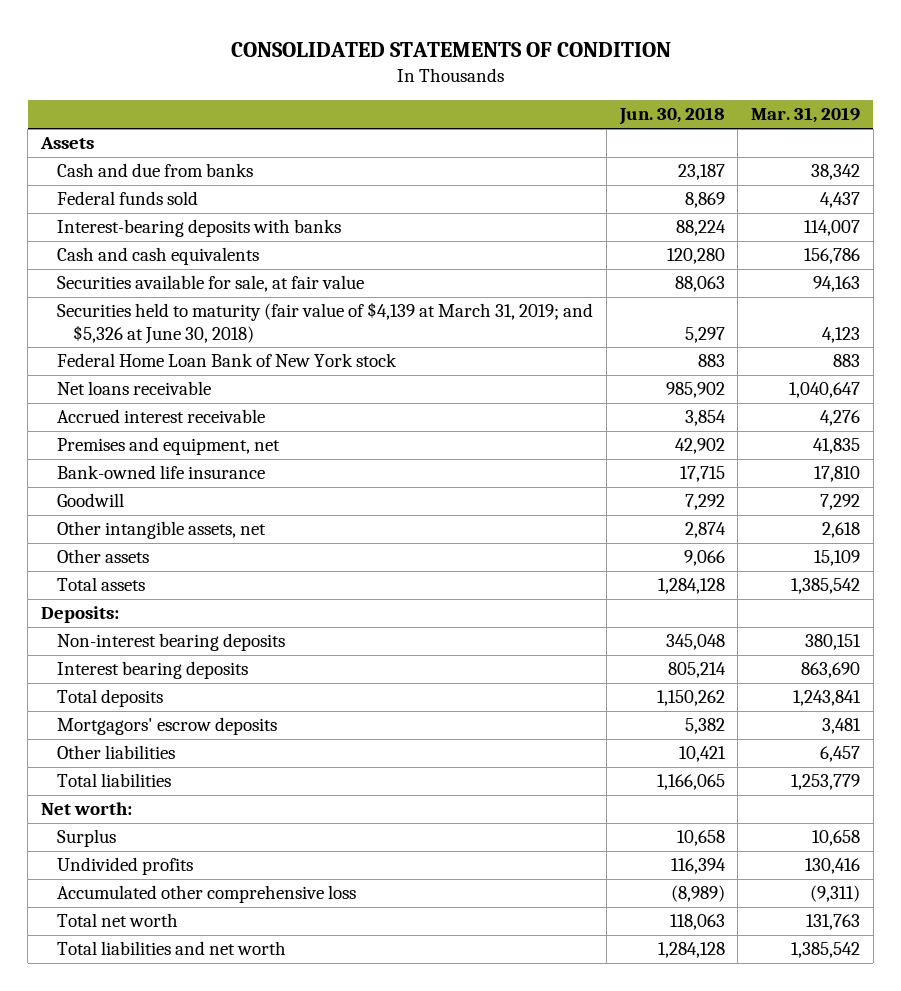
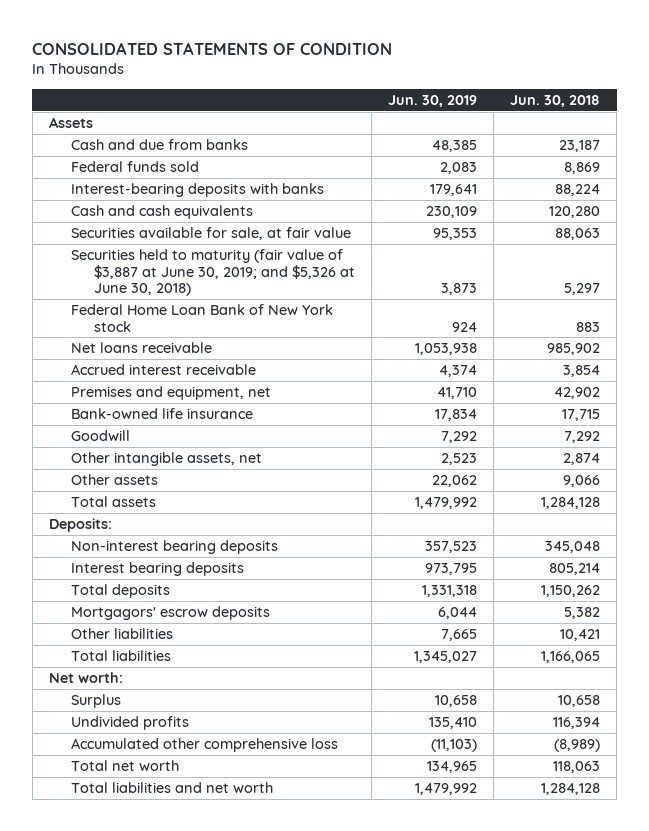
- | Jun. 30, 2018 | Mar. 31, 2019
+ | Jun. 30, 2019 | Jun. 30, 2018
- Securities held to maturity (fair value of $4,139 at March 31, 2019; and $5,326 at June 30, 2018) | 5,297 | 4,123
+ Securities held to maturity (fair value of $3,887 at June 30, 2019; and $5,326 at June 30, 2018) | 3,873 | 5,297

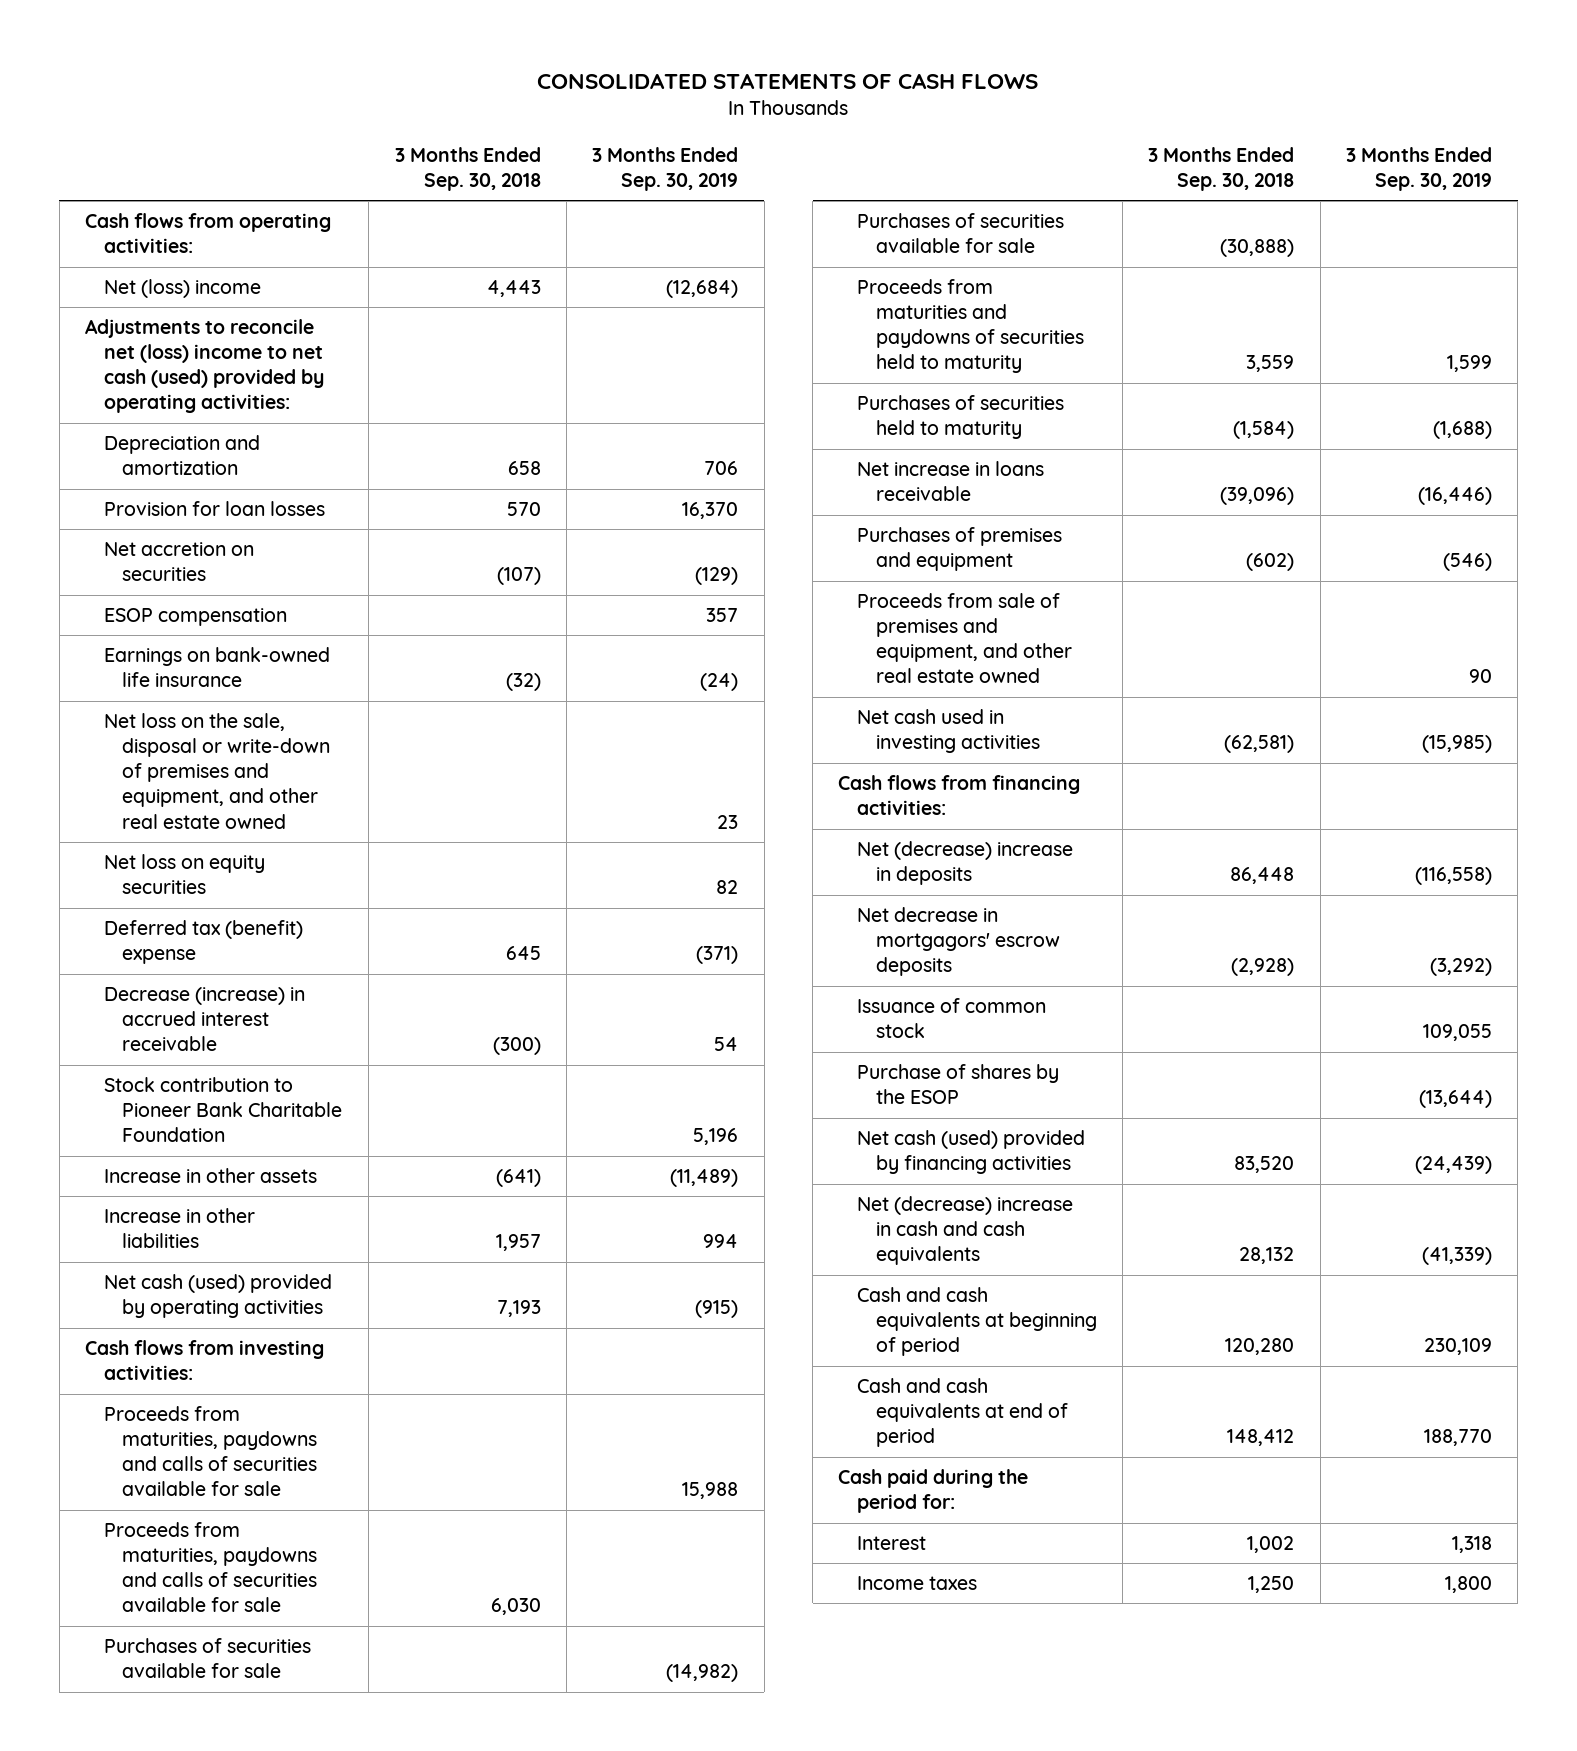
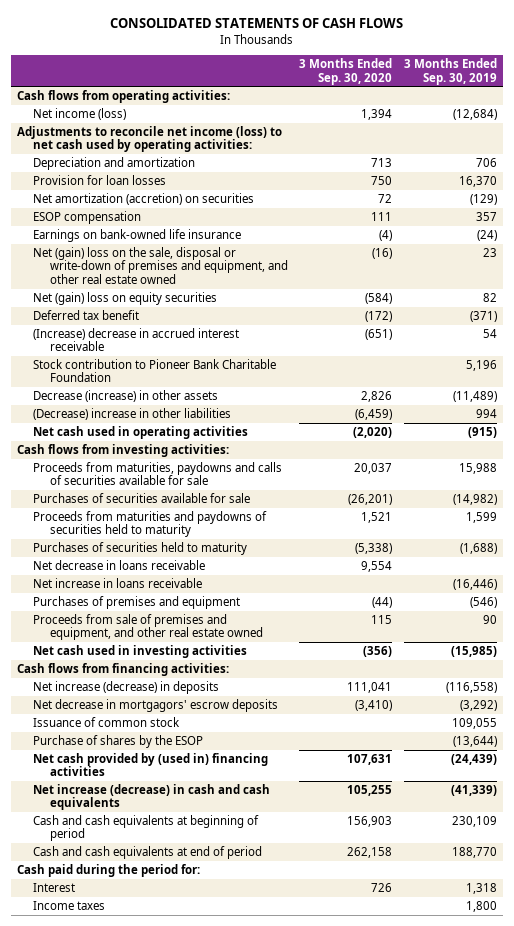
- | 3 Months Ended Sep. 30, 2018 | 3 Months Ended Sep. 30, 2019
+ | 3 Months Ended Sep. 30, 2020 | 3 Months Ended Sep. 30, 2019
- Net (loss) income | 4,443 | (12,684)
- Adjustments to reconcile net (loss) income to net cash (used) provided by operating activities:
+ Net income (loss) | 1,394 | (12,684)
+ Adjustments to reconcile net income (loss) to net cash used by operating activities:
- Net accretion on securities | (107) | (129)
+ Net amortization (accretion) on securities | 72 | (129)
- Net loss on the sale, disposal or write-down of premises and equipment, and other real estate owned | | 23
- Net loss on equity securities | | 82
- Deferred tax (benefit) expense | 645 | (371)
- Decrease (increase) in accrued interest receivable | (300) | 54
+ Net (gain) loss on the sale, disposal or write-down of premises and equipment, and other real estate owned | (16) | 23
+ Net (gain) loss on equity securities | (584) | 82
+ Deferred tax benefit | (172) | (371)
+ (Increase) decrease in accrued interest receivable | (651) | 54
- Increase in other assets | (641) | (11,489)
- Increase in other liabilities | 1,957 | 994
- Net cash (used) provided by operating activities | 7,193 | (915)
+ Decrease (increase) in other assets | 2,826 | (11,489)
+ (Decrease) increase in other liabilities | (6,459) | 994
+ Net cash used in operating activities | (2,020) | (915)
- Proceeds from maturities, paydowns and calls of securities available for sale | 6,030 |
- Purchases of securities available for sale | (30,888) |
+ Net decrease in loans receivable | 9,554 |
- Net (decrease) increase in deposits | 86,448 | (116,558)
+ Net increase (decrease) in deposits | 111,041 | (116,558)
- Net cash (used) provided by financing activities | 83,520 | (24,439)
- Net (decrease) increase in cash and cash equivalents | 28,132 | (41,339)
+ Net cash provided by (used in) financing activities | 107,631 | (24,439)
+ Net increase (decrease) in cash and cash equivalents | 105,255 | (41,339)

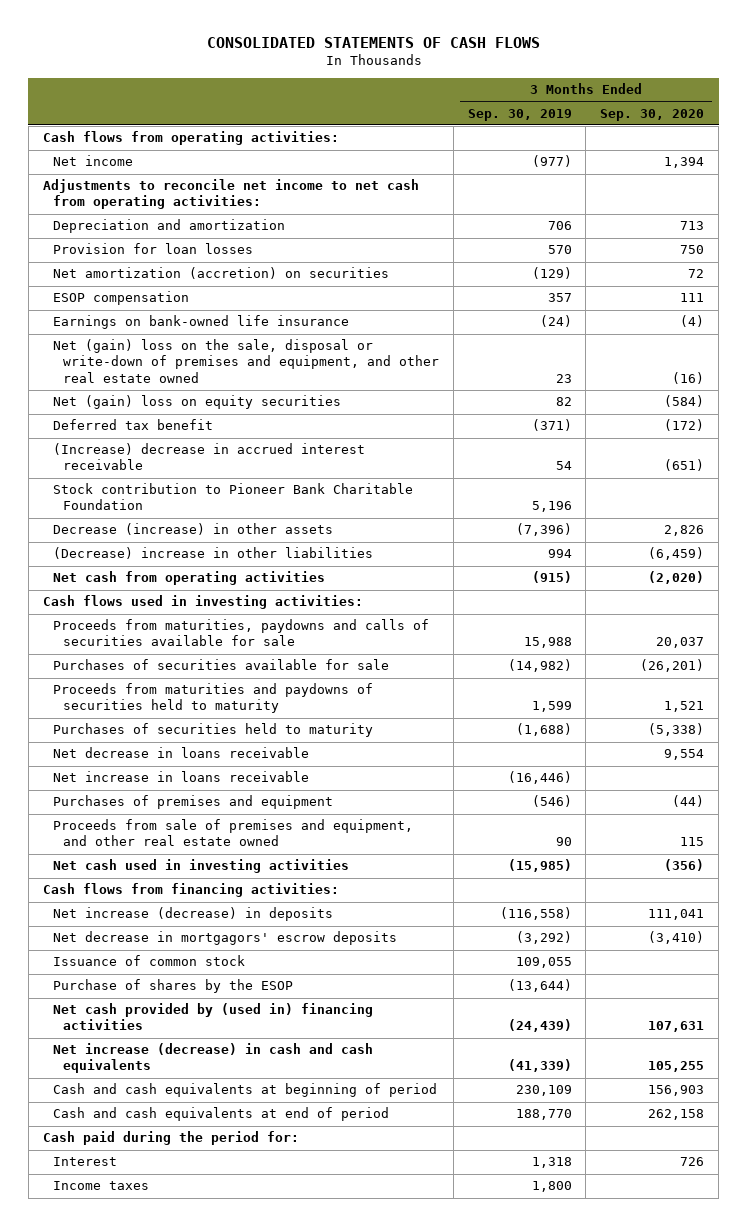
- | 3 Months Ended Sep. 30, 2020 | 3 Months Ended Sep. 30, 2019
+ | 3 Months Ended Sep. 30, 2019 | 3 Months Ended Sep. 30, 2020
- Net income (loss) | 1,394 | (12,684)
- Adjustments to reconcile net income (loss) to net cash used by operating activities:
+ Net income | (977) | 1,394
+ Adjustments to reconcile net income to net cash from operating activities:
- Provision for loan losses | 750 | 16,370
+ Provision for loan losses | 570 | 750
- Decrease (increase) in other assets | 2,826 | (11,489)
+ Decrease (increase) in other assets | (7,396) | 2,826
- Net cash used in operating activities | (2,020) | (915)
- Cash flows from investing activities:
+ Net cash from operating activities | (915) | (2,020)
+ Cash flows used in investing activities:

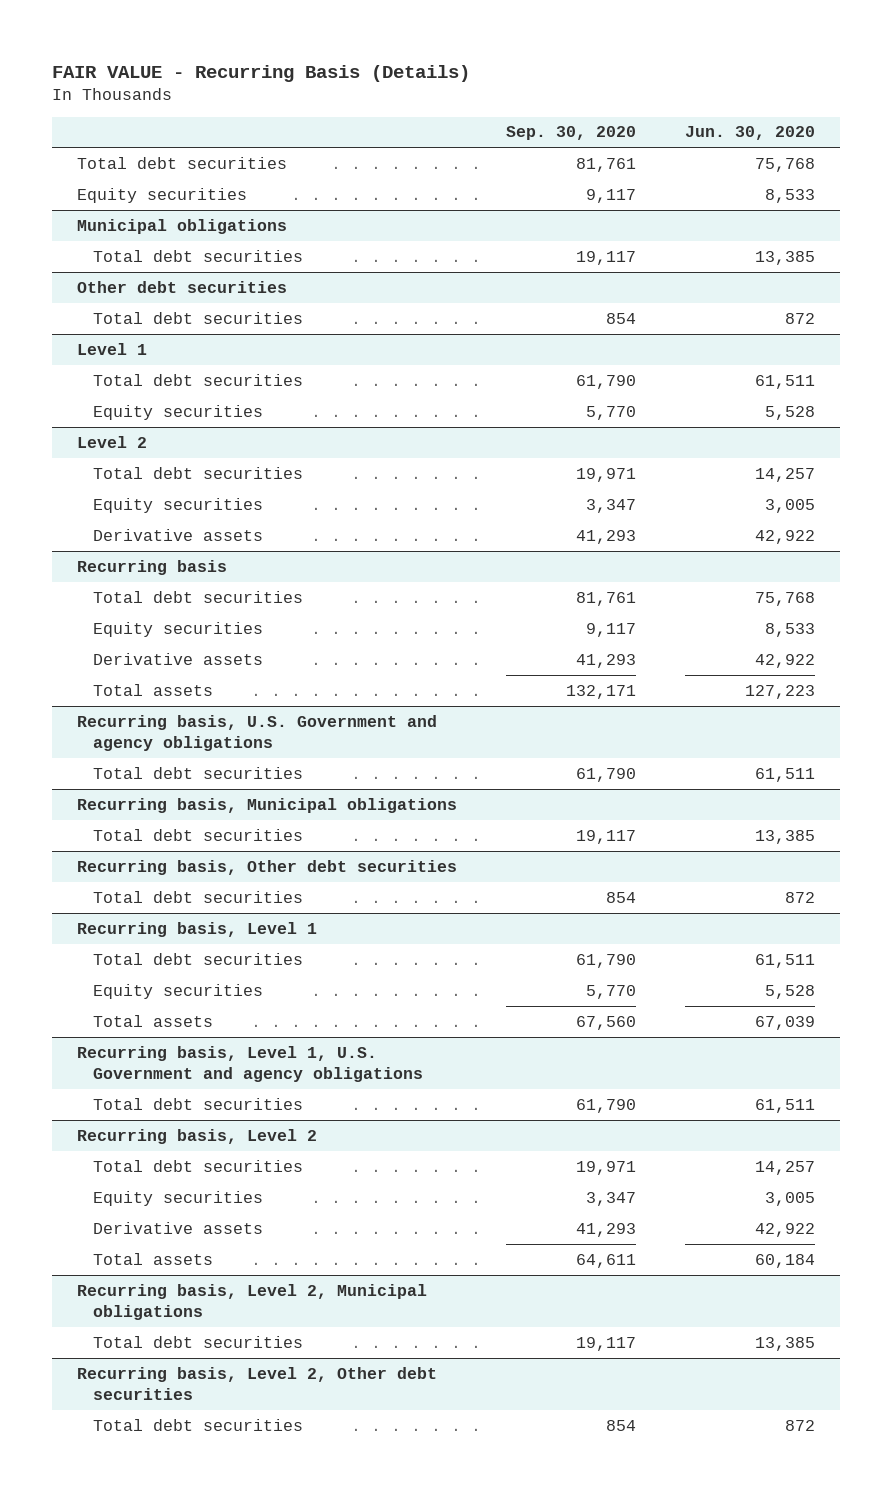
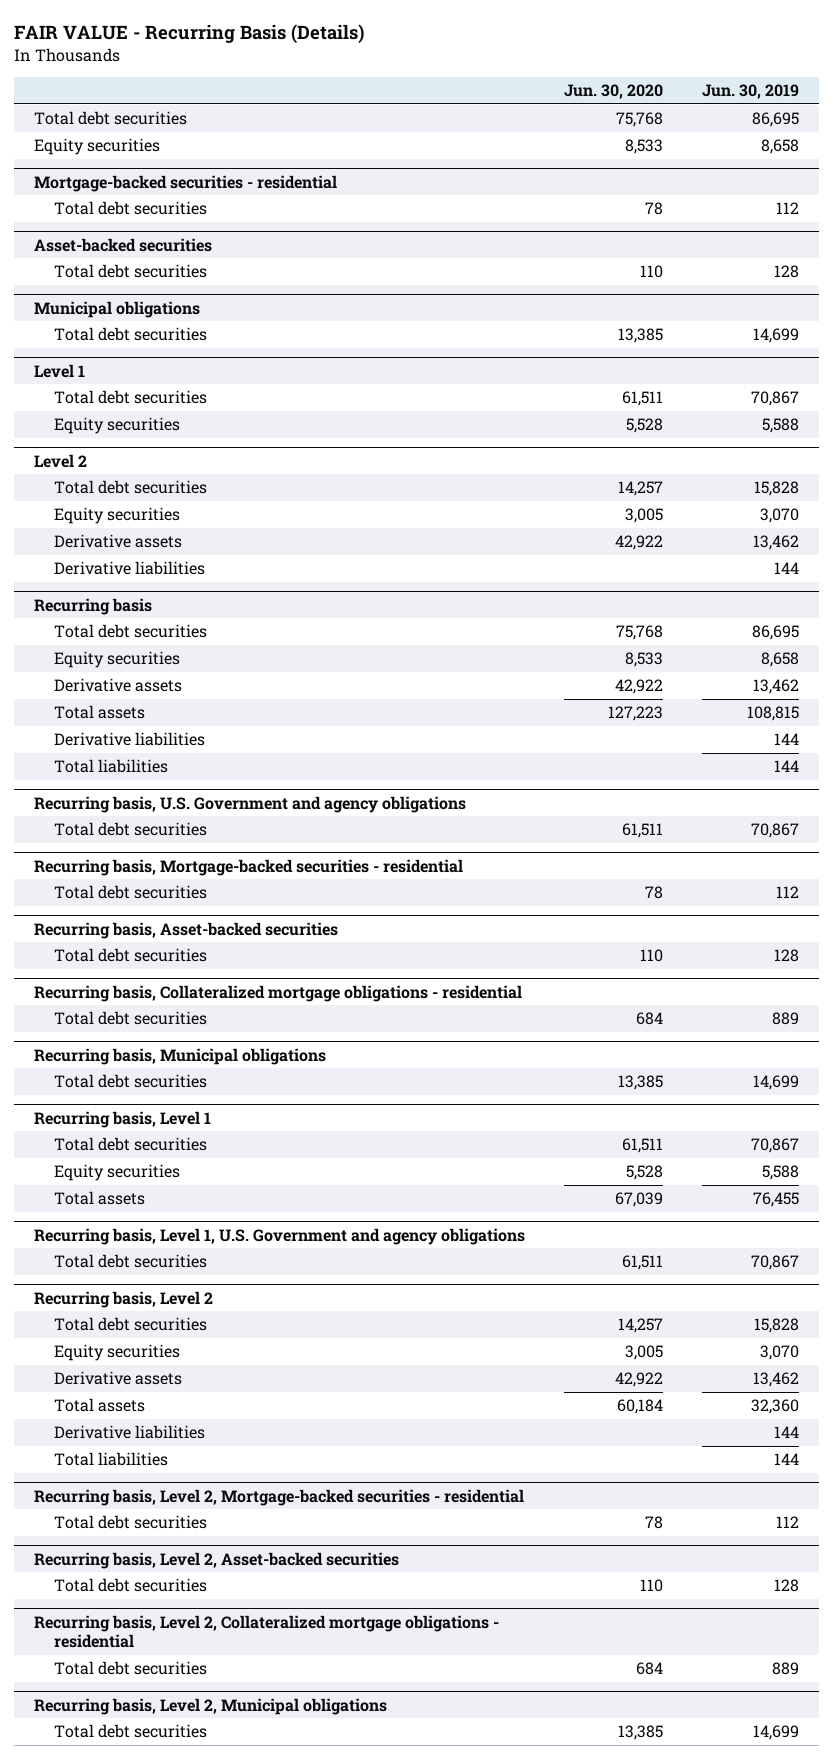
- | Sep. 30, 2020 | Jun. 30, 2020
+ | Jun. 30, 2020 | Jun. 30, 2019
+ Mortgage-backed securities - residential
+ Total debt securities | 78 | 112
+ Asset-backed securities
+ Total debt securities | 110 | 128
- Other debt securities
- Total debt securities | 854 | 872
@ Level 2
+ Derivative liabilities | | 144
@ Recurring basis
+ Derivative liabilities | | 144
+ Total liabilities | | 144
+ Recurring basis, Mortgage-backed securities - residential
+ Total debt securities | 78 | 112
+ Recurring basis, Asset-backed securities
+ Total debt securities | 110 | 128
+ Recurring basis, Collateralized mortgage obligations - residential
+ Total debt securities | 684 | 889
- Recurring basis, Other debt securities
- Total debt securities | 854 | 872
@ Recurring basis, Level 2
+ Derivative liabilities | | 144
+ Total liabilities | | 144
+ Recurring basis, Level 2, Mortgage-backed securities - residential
+ Total debt securities | 78 | 112
+ Recurring basis, Level 2, Asset-backed securities
+ Total debt securities | 110 | 128
+ Recurring basis, Level 2, Collateralized mortgage obligations - residential
+ Total debt securities | 684 | 889
- Recurring basis, Level 2, Other debt securities
- Total debt securities | 854 | 872

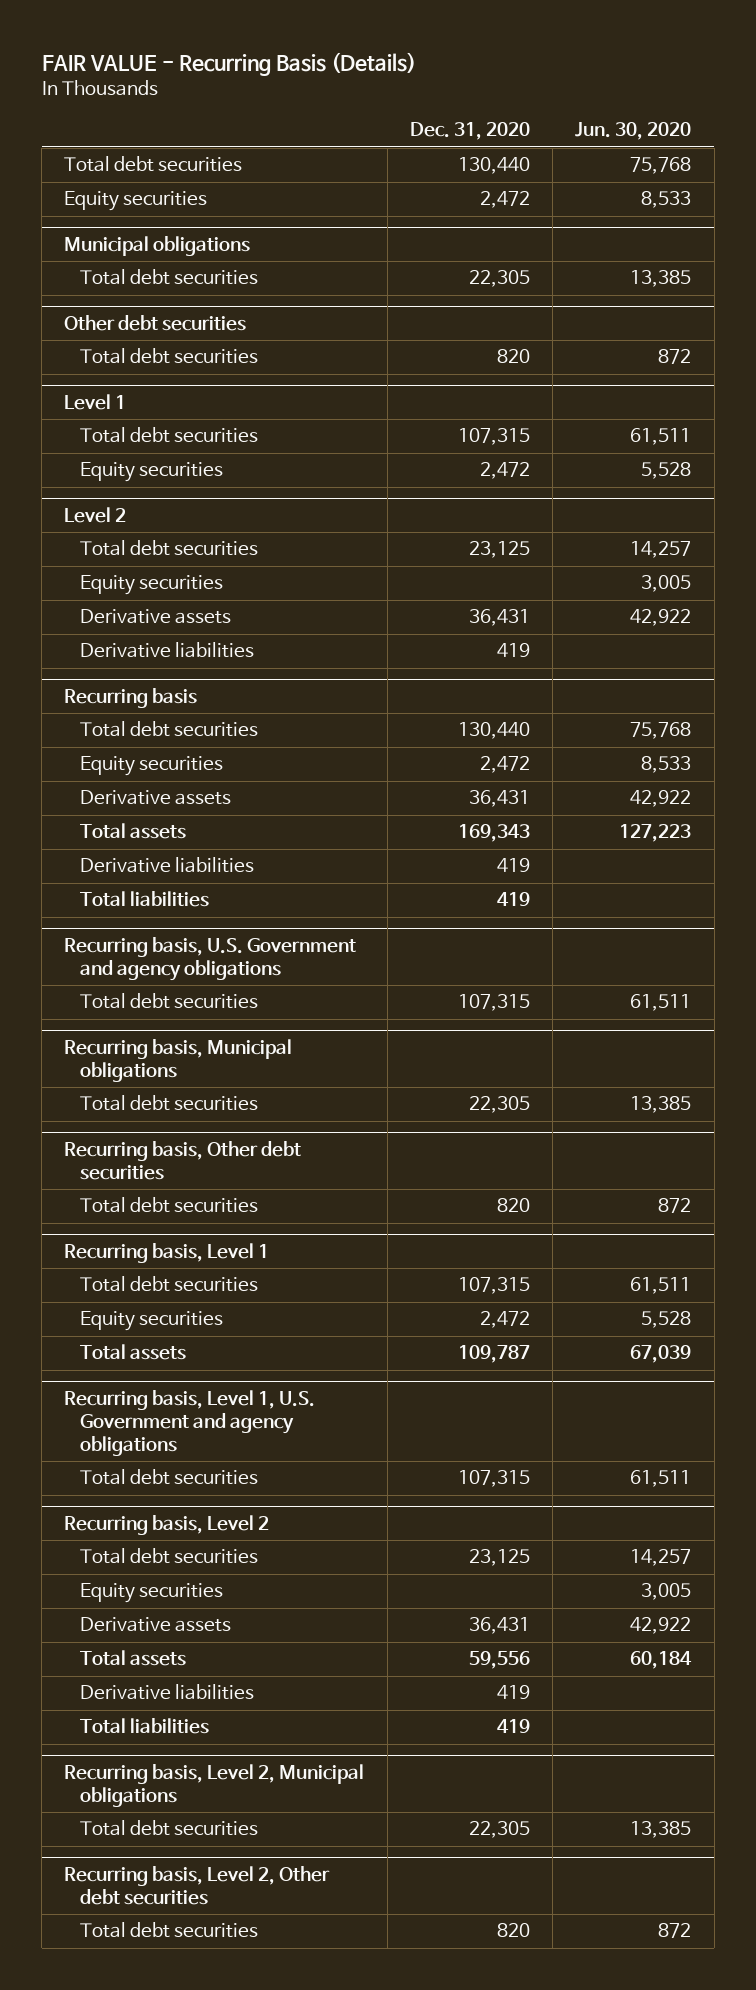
- | Jun. 30, 2020 | Jun. 30, 2019
+ | Dec. 31, 2020 | Jun. 30, 2020
- Mortgage-backed securities - residential
- Total debt securities | 78 | 112
- Asset-backed securities
- Total debt securities | 110 | 128
+ Other debt securities
+ Total debt securities | 820 | 872
- Recurring basis, Mortgage-backed securities - residential
- Total debt securities | 78 | 112
- Recurring basis, Asset-backed securities
- Total debt securities | 110 | 128
- Recurring basis, Collateralized mortgage obligations - residential
- Total debt securities | 684 | 889
+ Recurring basis, Other debt securities
+ Total debt securities | 820 | 872
- Recurring basis, Level 2, Mortgage-backed securities - residential
- Total debt securities | 78 | 112
- Recurring basis, Level 2, Asset-backed securities
- Total debt securities | 110 | 128
- Recurring basis, Level 2, Collateralized mortgage obligations - residential
- Total debt securities | 684 | 889
+ Recurring basis, Level 2, Other debt securities
+ Total debt securities | 820 | 872

